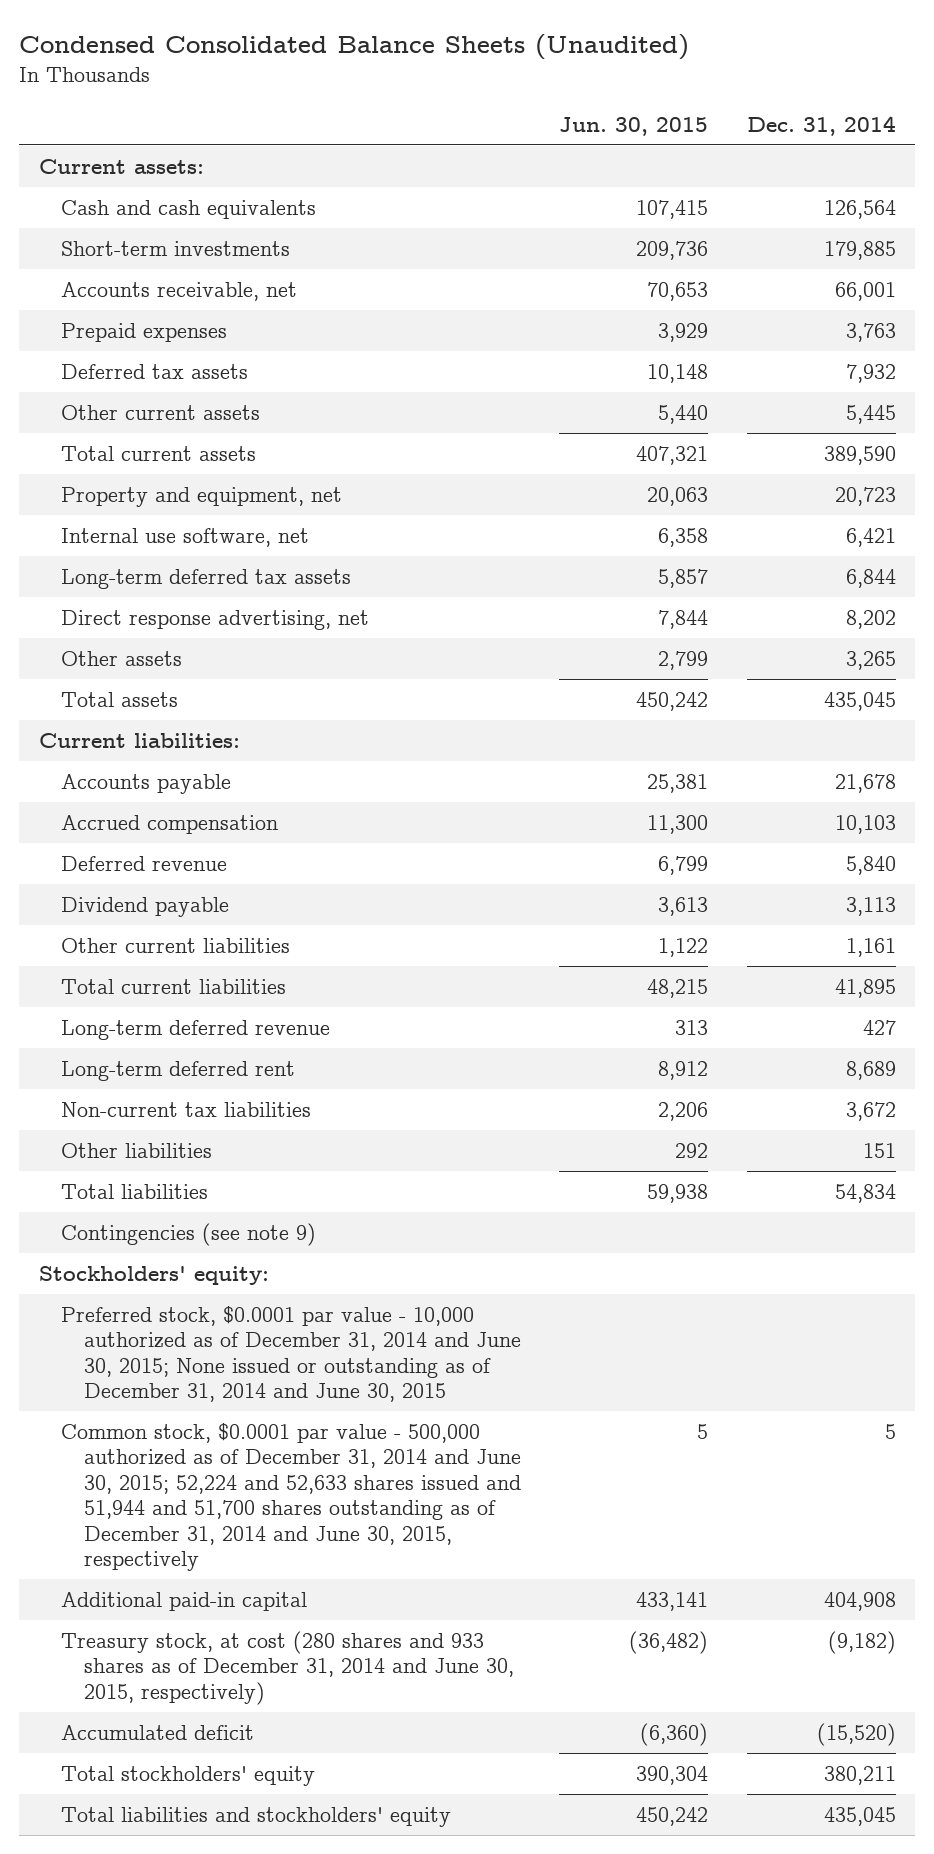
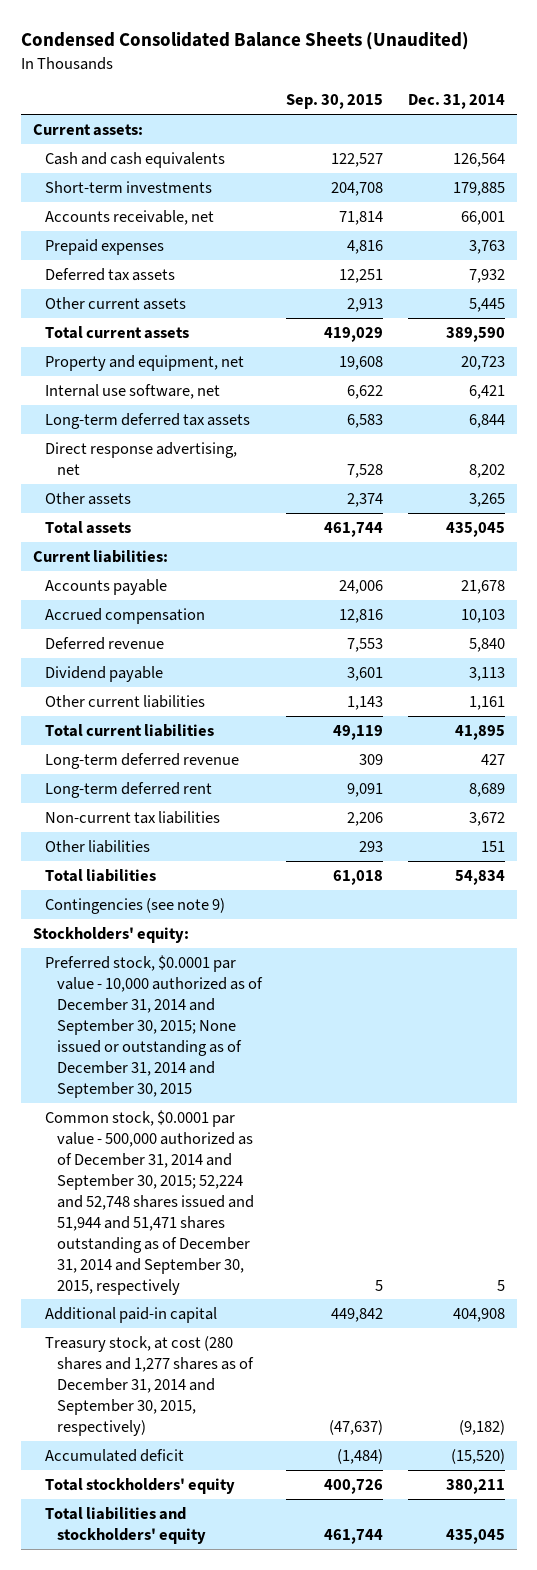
- | Jun. 30, 2015 | Dec. 31, 2014
+ | Sep. 30, 2015 | Dec. 31, 2014
- Preferred stock, $0.0001 par value - 10,000 authorized as of December 31, 2014 and June 30, 2015; None issued or outstanding as of December 31, 2014 and June 30, 2015
- Common stock, $0.0001 par value - 500,000 authorized as of December 31, 2014 and June 30, 2015; 52,224 and 52,633 shares issued and 51,944 and 51,700 shares outstanding as of December 31, 2014 and June 30, 2015, respectively | 5 | 5
+ Preferred stock, $0.0001 par value - 10,000 authorized as of December 31, 2014 and September 30, 2015; None issued or outstanding as of December 31, 2014 and September 30, 2015
+ Common stock, $0.0001 par value - 500,000 authorized as of December 31, 2014 and September 30, 2015; 52,224 and 52,748 shares issued and 51,944 and 51,471 shares outstanding as of December 31, 2014 and September 30, 2015, respectively | 5 | 5
- Treasury stock, at cost (280 shares and 933 shares as of December 31, 2014 and June 30, 2015, respectively) | (36,482) | (9,182)
+ Treasury stock, at cost (280 shares and 1,277 shares as of December 31, 2014 and September 30, 2015, respectively) | (47,637) | (9,182)

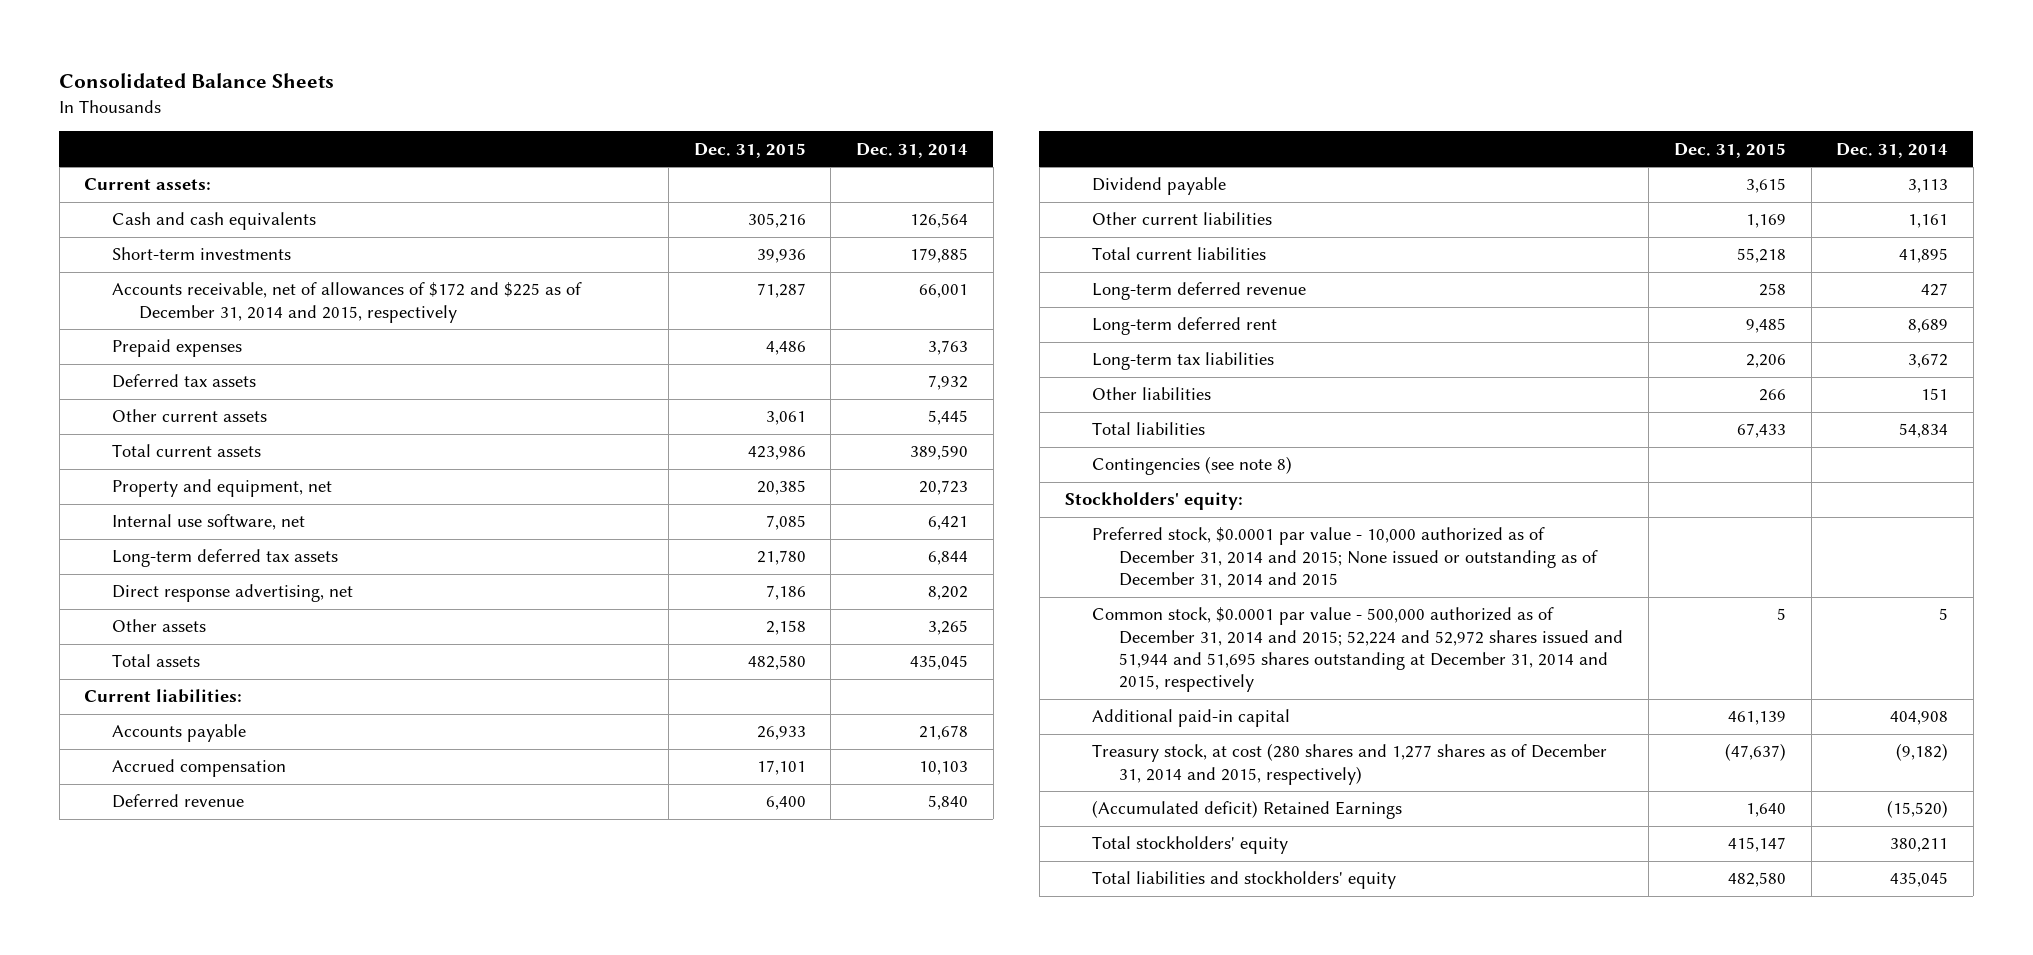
- Condensed Consolidated Balance Sheets (Unaudited)
+ Consolidated Balance Sheets
- | Sep. 30, 2015 | Dec. 31, 2014
+ | Dec. 31, 2015 | Dec. 31, 2014
- Accounts receivable, net | 71,814 | 66,001
+ Accounts receivable, net of allowances of $172 and $225 as of December 31, 2014 and 2015, respectively | 71,287 | 66,001
- Non-current tax liabilities | 2,206 | 3,672
+ Long-term tax liabilities | 2,206 | 3,672
- Contingencies (see note 9)
+ Contingencies (see note 8)
- Preferred stock, $0.0001 par value - 10,000 authorized as of December 31, 2014 and September 30, 2015; None issued or outstanding as of December 31, 2014 and September 30, 2015
- Common stock, $0.0001 par value - 500,000 authorized as of December 31, 2014 and September 30, 2015; 52,224 and 52,748 shares issued and 51,944 and 51,471 shares outstanding as of December 31, 2014 and September 30, 2015, respectively | 5 | 5
+ Preferred stock, $0.0001 par value - 10,000 authorized as of December 31, 2014 and 2015; None issued or outstanding as of December 31, 2014 and 2015
+ Common stock, $0.0001 par value - 500,000 authorized as of December 31, 2014 and 2015; 52,224 and 52,972 shares issued and 51,944 and 51,695 shares outstanding at December 31, 2014 and 2015, respectively | 5 | 5
- Treasury stock, at cost (280 shares and 1,277 shares as of December 31, 2014 and September 30, 2015, respectively) | (47,637) | (9,182)
- Accumulated deficit | (1,484) | (15,520)
+ Treasury stock, at cost (280 shares and 1,277 shares as of December 31, 2014 and 2015, respectively) | (47,637) | (9,182)
+ (Accumulated deficit) Retained Earnings | 1,640 | (15,520)

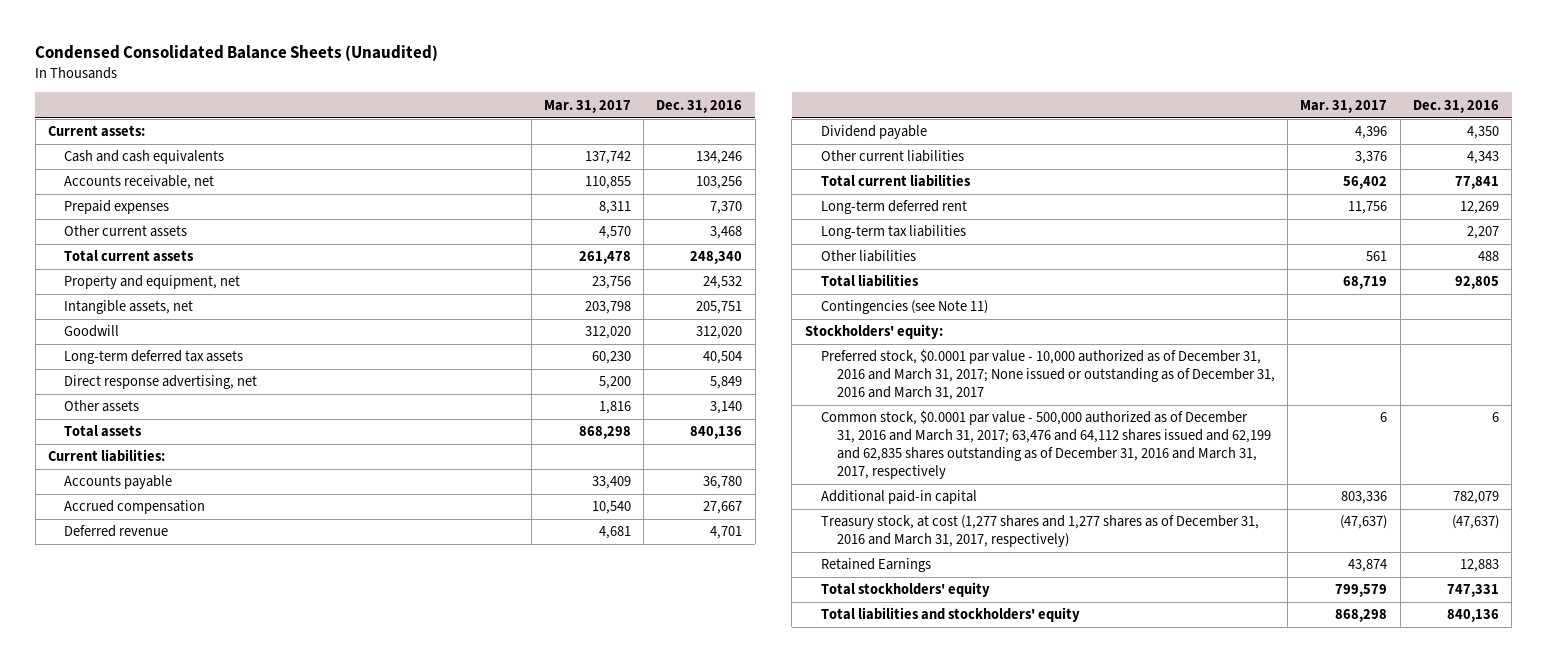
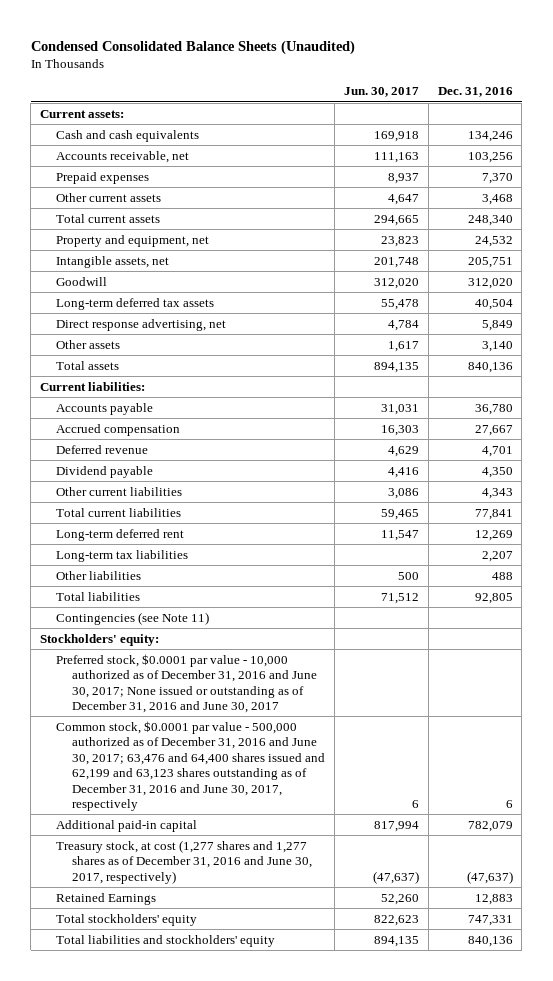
- | Mar. 31, 2017 | Dec. 31, 2016
+ | Jun. 30, 2017 | Dec. 31, 2016
- Preferred stock, $0.0001 par value - 10,000 authorized as of December 31, 2016 and March 31, 2017; None issued or outstanding as of December 31, 2016 and March 31, 2017
- Common stock, $0.0001 par value - 500,000 authorized as of December 31, 2016 and March 31, 2017; 63,476 and 64,112 shares issued and 62,199 and 62,835 shares outstanding as of December 31, 2016 and March 31, 2017, respectively | 6 | 6
+ Preferred stock, $0.0001 par value - 10,000 authorized as of December 31, 2016 and June 30, 2017; None issued or outstanding as of December 31, 2016 and June 30, 2017
+ Common stock, $0.0001 par value - 500,000 authorized as of December 31, 2016 and June 30, 2017; 63,476 and 64,400 shares issued and 62,199 and 63,123 shares outstanding as of December 31, 2016 and June 30, 2017, respectively | 6 | 6
- Treasury stock, at cost (1,277 shares and 1,277 shares as of December 31, 2016 and March 31, 2017, respectively) | (47,637) | (47,637)
+ Treasury stock, at cost (1,277 shares and 1,277 shares as of December 31, 2016 and June 30, 2017, respectively) | (47,637) | (47,637)

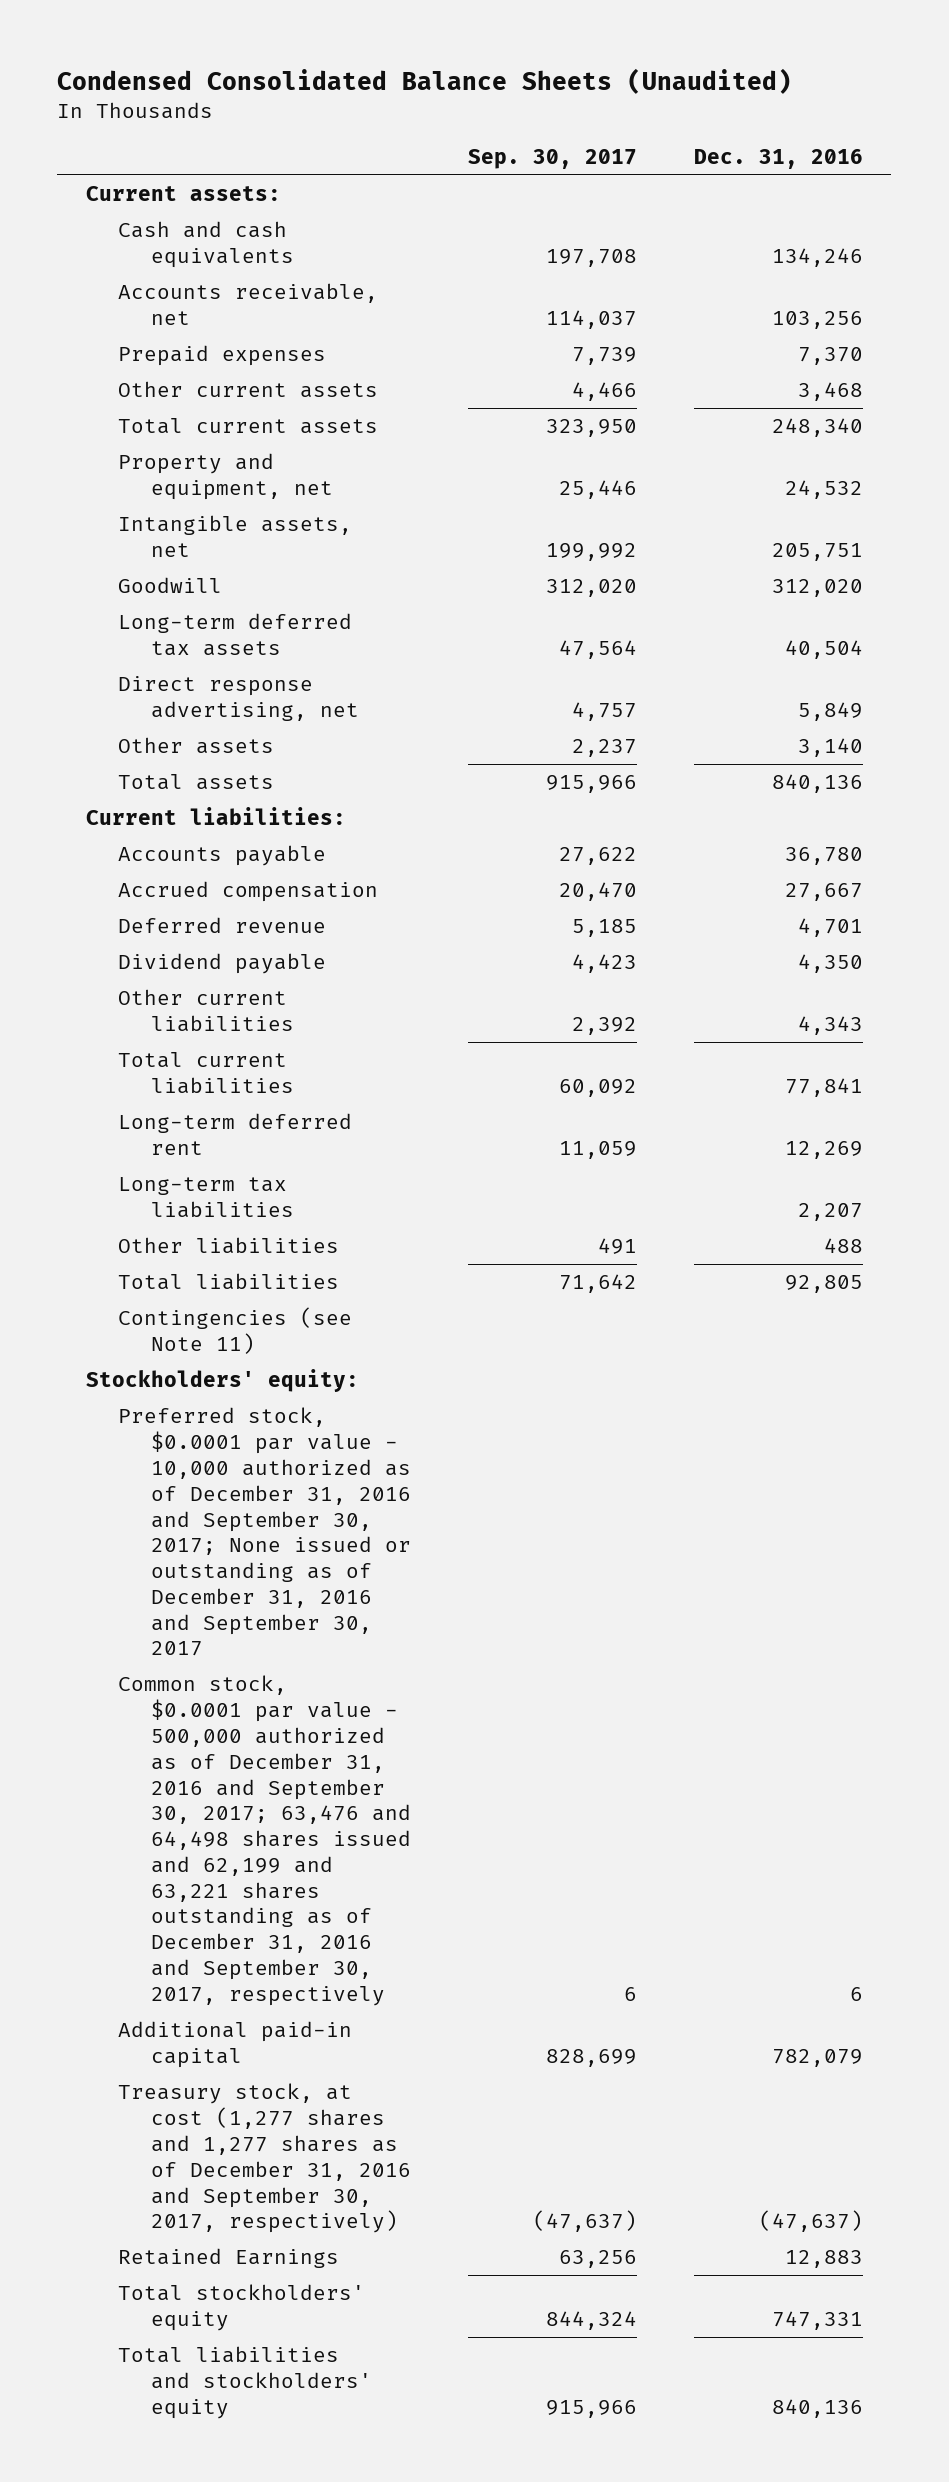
- | Jun. 30, 2017 | Dec. 31, 2016
+ | Sep. 30, 2017 | Dec. 31, 2016
- Preferred stock, $0.0001 par value - 10,000 authorized as of December 31, 2016 and June 30, 2017; None issued or outstanding as of December 31, 2016 and June 30, 2017
- Common stock, $0.0001 par value - 500,000 authorized as of December 31, 2016 and June 30, 2017; 63,476 and 64,400 shares issued and 62,199 and 63,123 shares outstanding as of December 31, 2016 and June 30, 2017, respectively | 6 | 6
+ Preferred stock, $0.0001 par value - 10,000 authorized as of December 31, 2016 and September 30, 2017; None issued or outstanding as of December 31, 2016 and September 30, 2017
+ Common stock, $0.0001 par value - 500,000 authorized as of December 31, 2016 and September 30, 2017; 63,476 and 64,498 shares issued and 62,199 and 63,221 shares outstanding as of December 31, 2016 and September 30, 2017, respectively | 6 | 6
- Treasury stock, at cost (1,277 shares and 1,277 shares as of December 31, 2016 and June 30, 2017, respectively) | (47,637) | (47,637)
+ Treasury stock, at cost (1,277 shares and 1,277 shares as of December 31, 2016 and September 30, 2017, respectively) | (47,637) | (47,637)

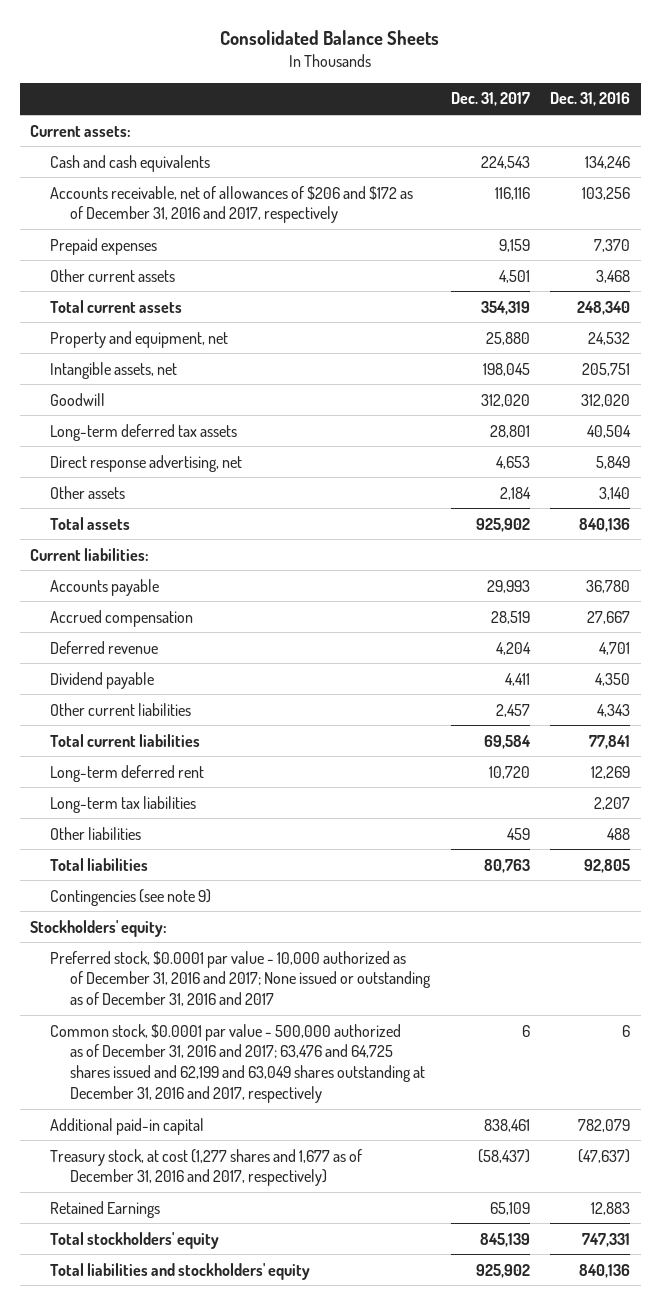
- Condensed Consolidated Balance Sheets (Unaudited)
+ Consolidated Balance Sheets
- | Sep. 30, 2017 | Dec. 31, 2016
+ | Dec. 31, 2017 | Dec. 31, 2016
- Accounts receivable, net | 114,037 | 103,256
+ Accounts receivable, net of allowances of $206 and $172 as of December 31, 2016 and 2017, respectively | 116,116 | 103,256
- Contingencies (see Note 11)
+ Contingencies (see note 9)
- Preferred stock, $0.0001 par value - 10,000 authorized as of December 31, 2016 and September 30, 2017; None issued or outstanding as of December 31, 2016 and September 30, 2017
- Common stock, $0.0001 par value - 500,000 authorized as of December 31, 2016 and September 30, 2017; 63,476 and 64,498 shares issued and 62,199 and 63,221 shares outstanding as of December 31, 2016 and September 30, 2017, respectively | 6 | 6
+ Preferred stock, $0.0001 par value - 10,000 authorized as of December 31, 2016 and 2017; None issued or outstanding as of December 31, 2016 and 2017
+ Common stock, $0.0001 par value - 500,000 authorized as of December 31, 2016 and 2017; 63,476 and 64,725 shares issued and 62,199 and 63,049 shares outstanding at December 31, 2016 and 2017, respectively | 6 | 6
- Treasury stock, at cost (1,277 shares and 1,277 shares as of December 31, 2016 and September 30, 2017, respectively) | (47,637) | (47,637)
+ Treasury stock, at cost (1,277 shares and 1,677 as of December 31, 2016 and 2017, respectively) | (58,437) | (47,637)

